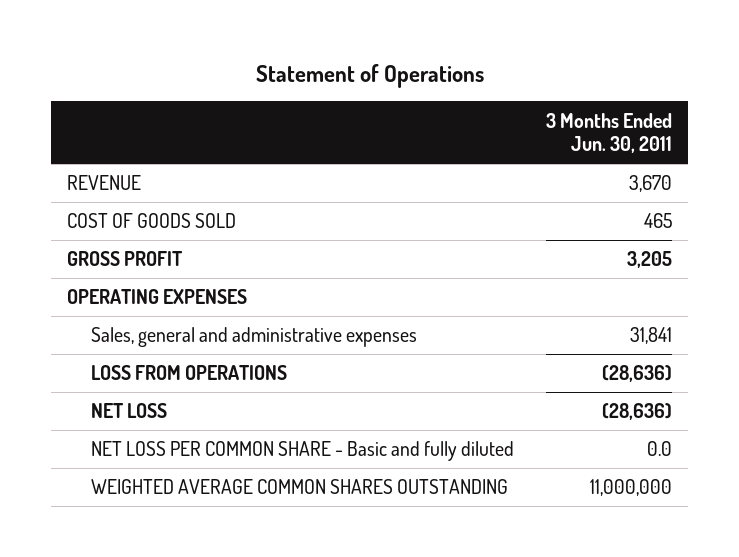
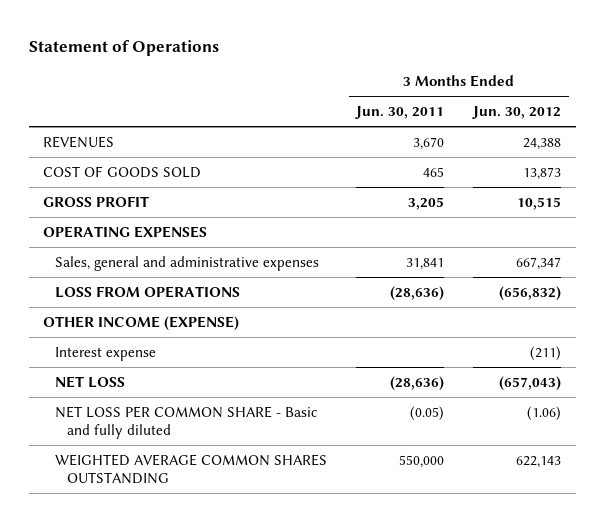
- | 3 Months Ended Jun. 30, 2011
+ | 3 Months Ended Jun. 30, 2011 | 3 Months Ended Jun. 30, 2012
- REVENUE | 3,670
+ REVENUES | 3,670 | 24,388
+ OTHER INCOME (EXPENSE)
+ Interest expense | | (211)
- NET LOSS PER COMMON SHARE - Basic and fully diluted | 0.0
- WEIGHTED AVERAGE COMMON SHARES OUTSTANDING | 11,000,000
+ NET LOSS PER COMMON SHARE - Basic and fully diluted | (0.05) | (1.06)
+ WEIGHTED AVERAGE COMMON SHARES OUTSTANDING | 550,000 | 622,143

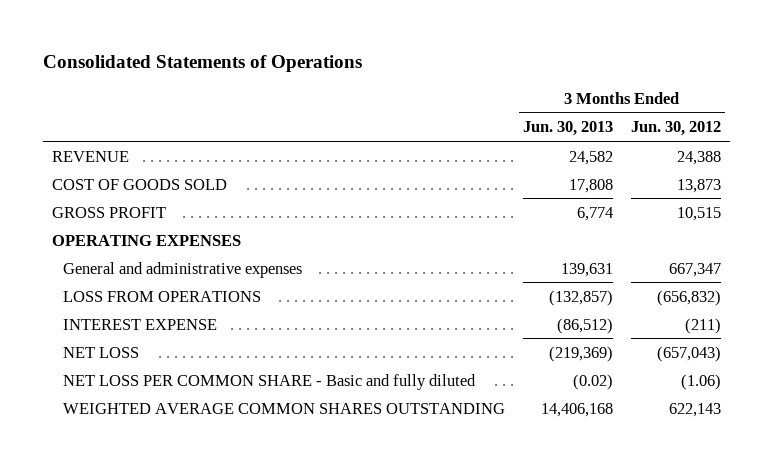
- Statement of Operations
+ Consolidated Statements of Operations
- | 3 Months Ended Jun. 30, 2011 | 3 Months Ended Jun. 30, 2012
+ | 3 Months Ended Jun. 30, 2013 | 3 Months Ended Jun. 30, 2012
- REVENUES | 3,670 | 24,388
+ REVENUE | 24,582 | 24,388
- Sales, general and administrative expenses | 31,841 | 667,347
+ General and administrative expenses | 139,631 | 667,347
- OTHER INCOME (EXPENSE)
- Interest expense | | (211)
+ INTEREST EXPENSE | (86,512) | (211)

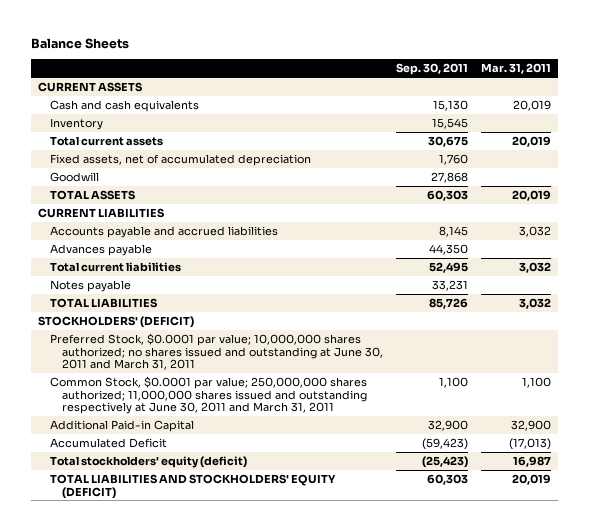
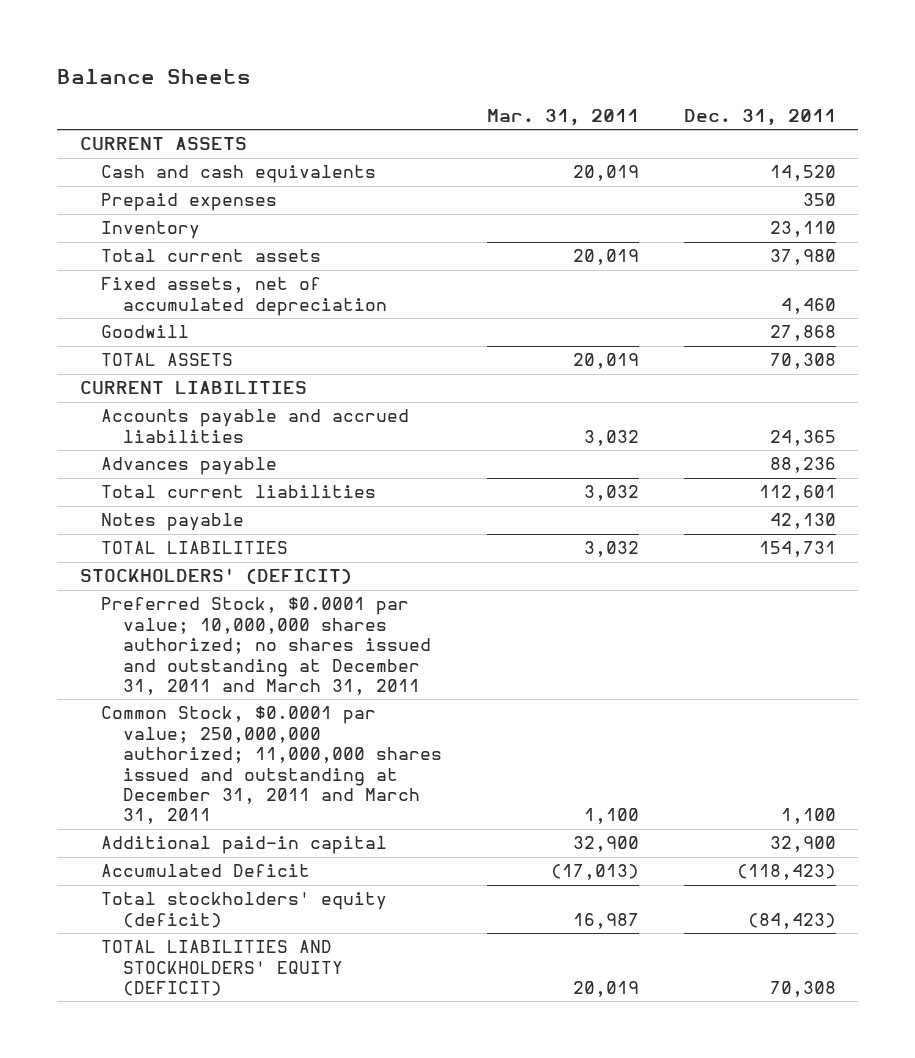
- | Sep. 30, 2011 | Mar. 31, 2011
+ | Mar. 31, 2011 | Dec. 31, 2011
+ Prepaid expenses | | 350
- Preferred Stock, $0.0001 par value; 10,000,000 shares authorized; no shares issued and outstanding at June 30, 2011 and March 31, 2011
- Common Stock, $0.0001 par value; 250,000,000 shares authorized; 11,000,000 shares issued and outstanding respectively at June 30, 2011 and March 31, 2011 | 1,100 | 1,100
- Additional Paid-in Capital | 32,900 | 32,900
+ Preferred Stock, $0.0001 par value; 10,000,000 shares authorized; no shares issued and outstanding at December 31, 2011 and March 31, 2011
+ Common Stock, $0.0001 par value; 250,000,000 authorized; 11,000,000 shares issued and outstanding at December 31, 2011 and March 31, 2011 | 1,100 | 1,100
+ Additional paid-in capital | 32,900 | 32,900

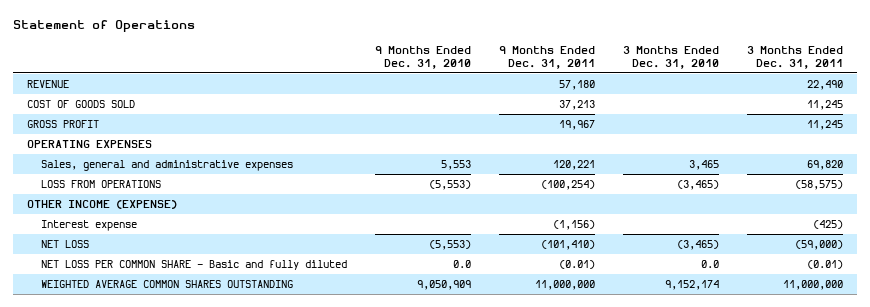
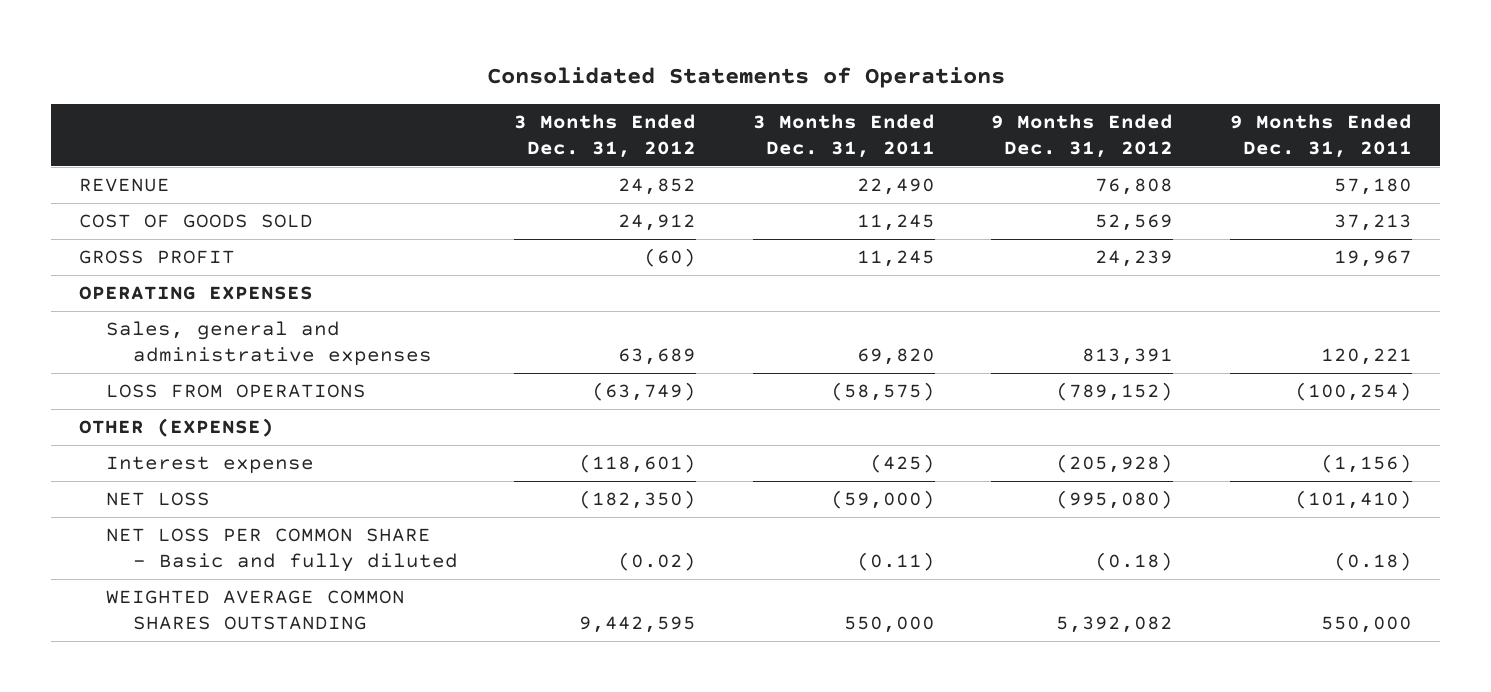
- Statement of Operations
+ Consolidated Statements of Operations
- | 9 Months Ended Dec. 31, 2010 | 9 Months Ended Dec. 31, 2011 | 3 Months Ended Dec. 31, 2010 | 3 Months Ended Dec. 31, 2011
+ | 3 Months Ended Dec. 31, 2012 | 3 Months Ended Dec. 31, 2011 | 9 Months Ended Dec. 31, 2012 | 9 Months Ended Dec. 31, 2011
- OTHER INCOME (EXPENSE)
+ OTHER (EXPENSE)
- NET LOSS PER COMMON SHARE - Basic and fully diluted | 0.0 | (0.01) | 0.0 | (0.01)
- WEIGHTED AVERAGE COMMON SHARES OUTSTANDING | 9,050,909 | 11,000,000 | 9,152,174 | 11,000,000
+ NET LOSS PER COMMON SHARE - Basic and fully diluted | (0.02) | (0.11) | (0.18) | (0.18)
+ WEIGHTED AVERAGE COMMON SHARES OUTSTANDING | 9,442,595 | 550,000 | 5,392,082 | 550,000

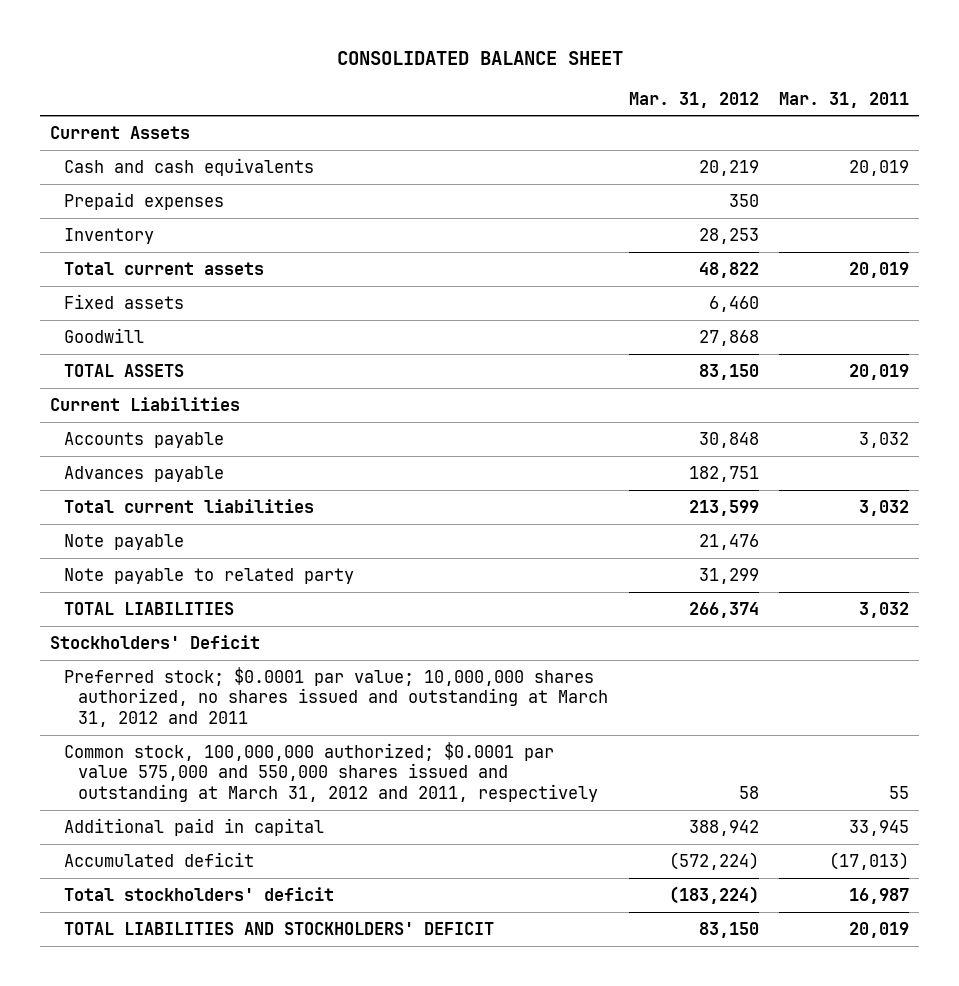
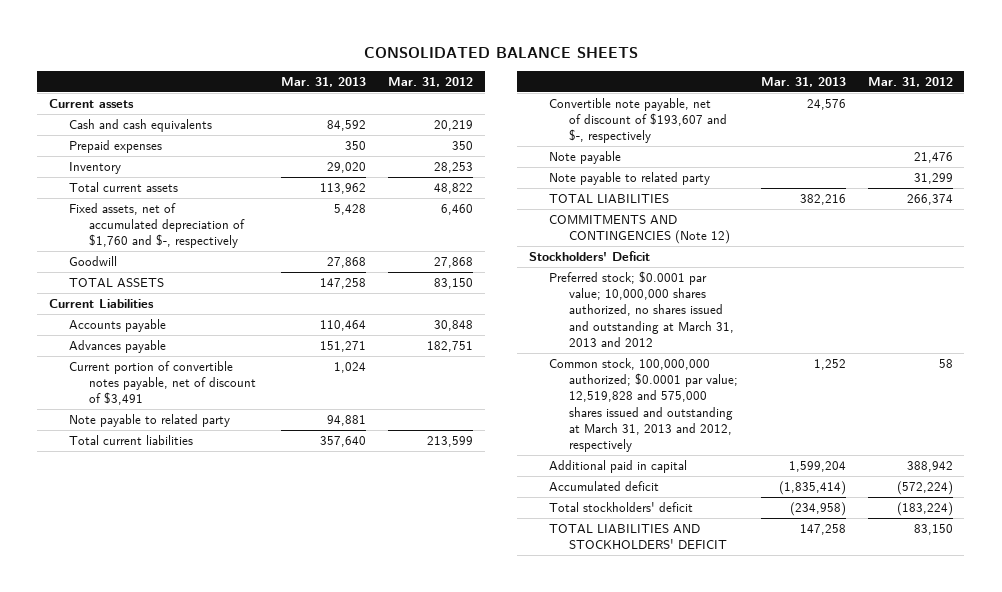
- CONSOLIDATED BALANCE SHEET
+ CONSOLIDATED BALANCE SHEETS
- | Mar. 31, 2012 | Mar. 31, 2011
+ | Mar. 31, 2013 | Mar. 31, 2012
- Current Assets
+ Current assets
- Fixed assets | 6,460 |
+ Fixed assets, net of accumulated depreciation of $1,760 and $-, respectively | 5,428 | 6,460
+ Current portion of convertible notes payable, net of discount of $3,491 | 1,024 |
+ Note payable to related party | 94,881 |
+ Convertible note payable, net of discount of $193,607 and $-, respectively | 24,576 |
+ COMMITMENTS AND CONTINGENCIES (Note 12)
- Preferred stock; $0.0001 par value; 10,000,000 shares authorized, no shares issued and outstanding at March 31, 2012 and 2011
- Common stock, 100,000,000 authorized; $0.0001 par value 575,000 and 550,000 shares issued and outstanding at March 31, 2012 and 2011, respectively | 58 | 55
+ Preferred stock; $0.0001 par value; 10,000,000 shares authorized, no shares issued and outstanding at March 31, 2013 and 2012
+ Common stock, 100,000,000 authorized; $0.0001 par value; 12,519,828 and 575,000 shares issued and outstanding at March 31, 2013 and 2012, respectively | 1,252 | 58

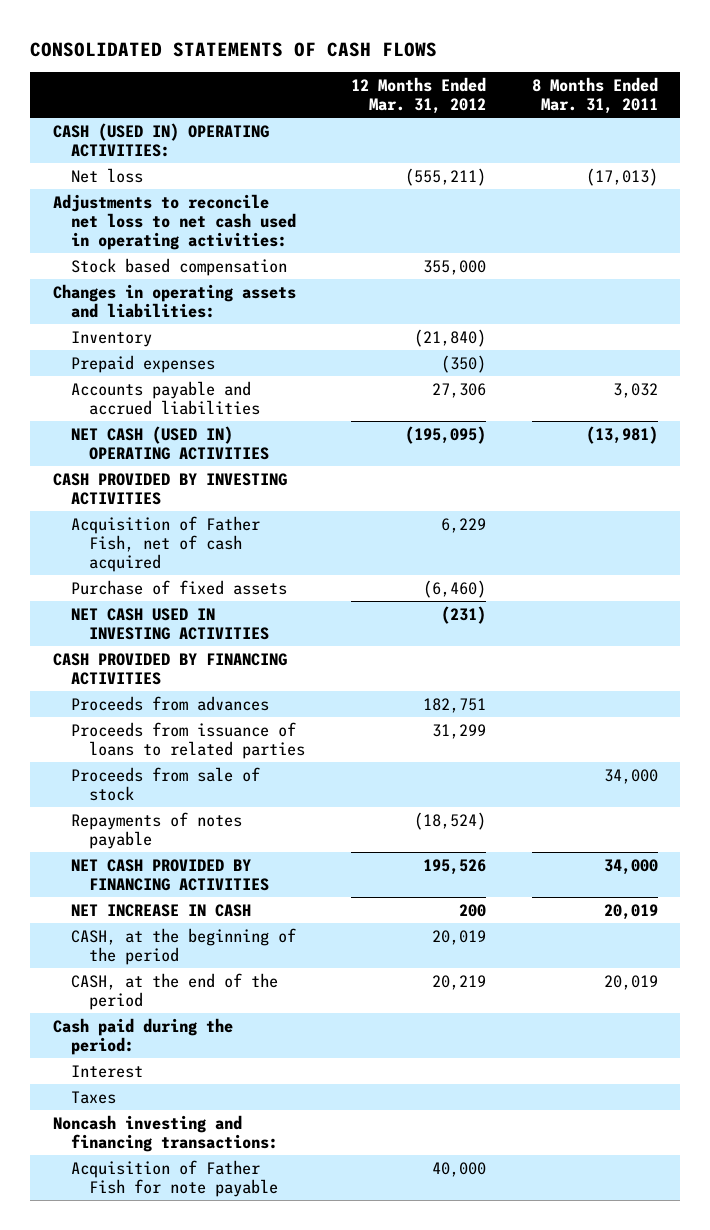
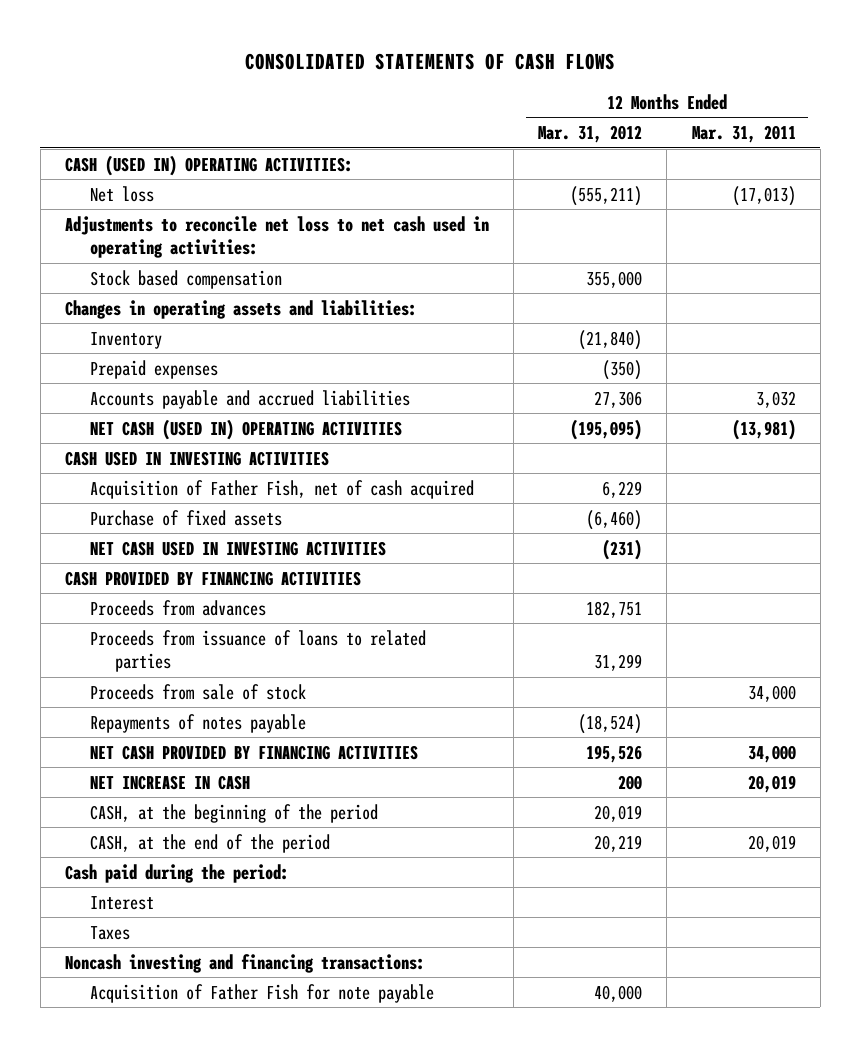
- | 12 Months Ended Mar. 31, 2012 | 8 Months Ended Mar. 31, 2011
+ | 12 Months Ended Mar. 31, 2012 | 12 Months Ended Mar. 31, 2011
- CASH PROVIDED BY INVESTING ACTIVITIES
+ CASH USED IN INVESTING ACTIVITIES

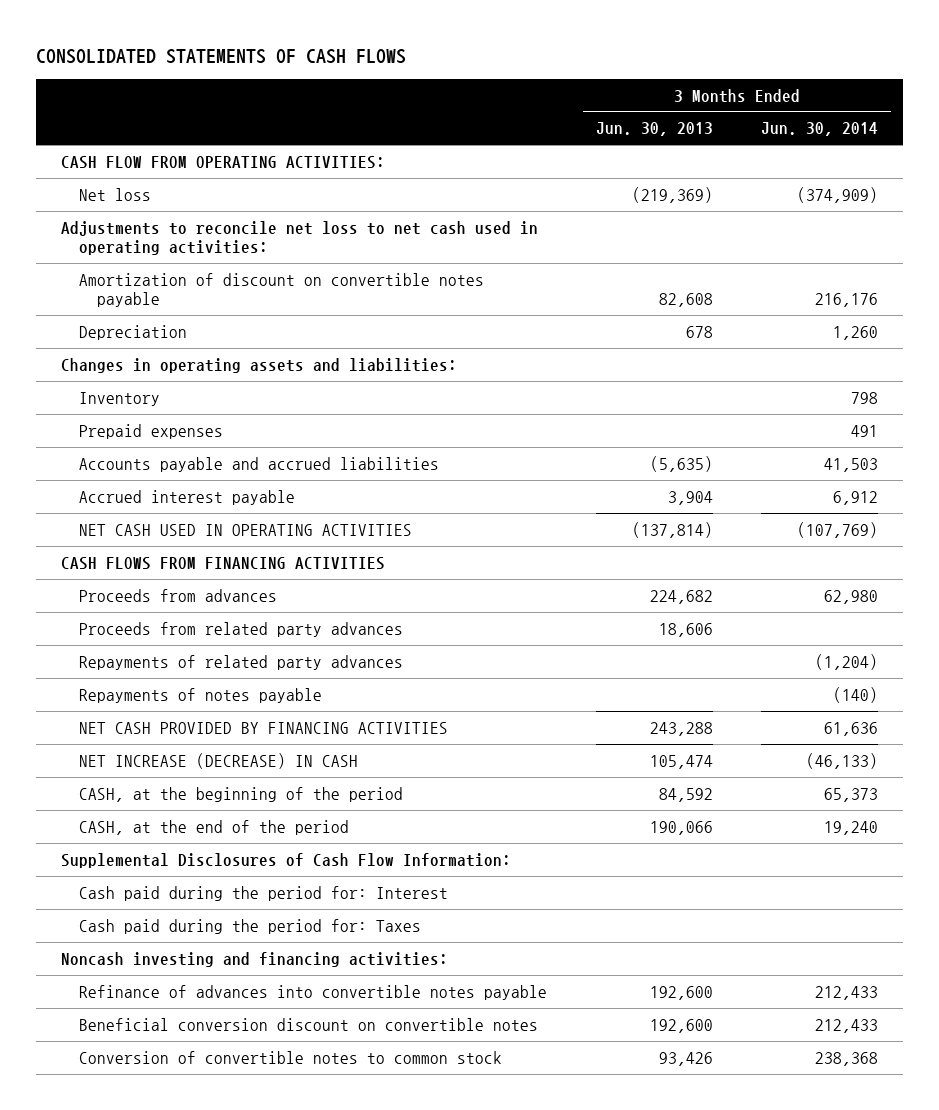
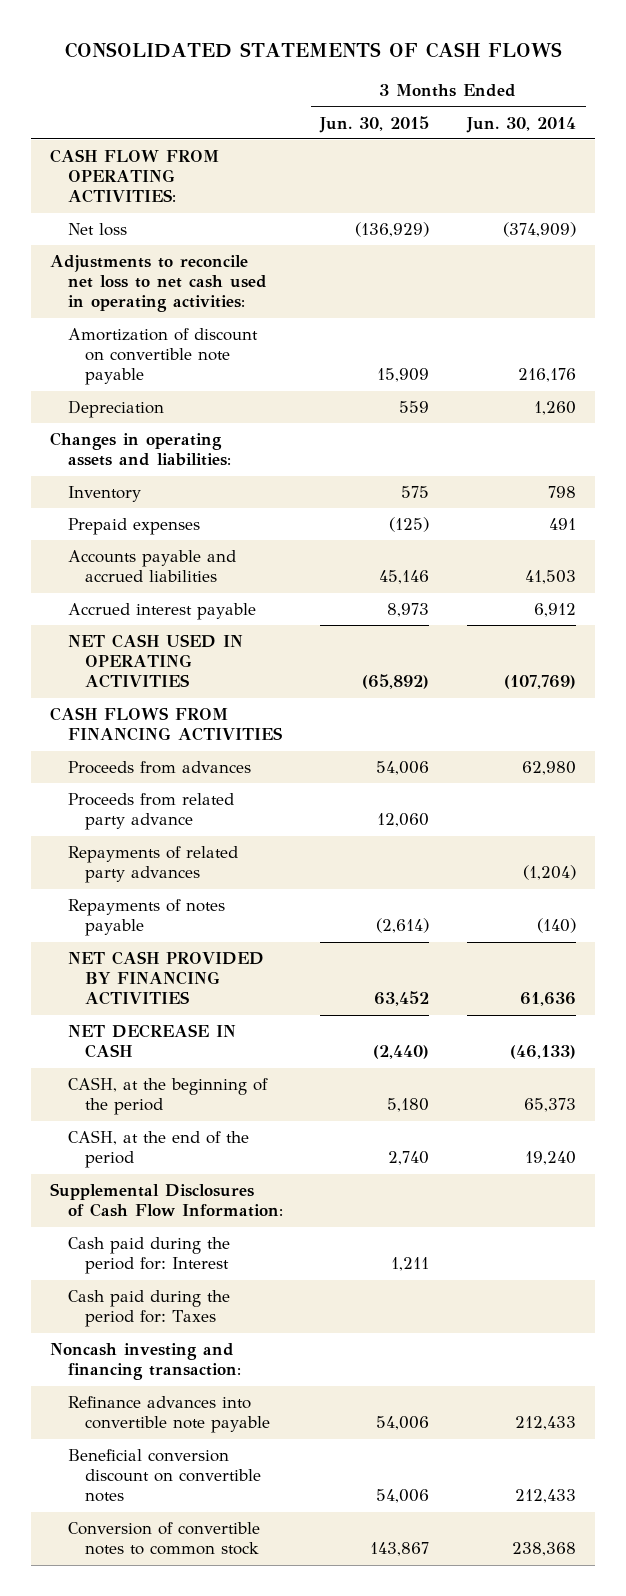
- | 3 Months Ended Jun. 30, 2013 | 3 Months Ended Jun. 30, 2014
+ | 3 Months Ended Jun. 30, 2015 | 3 Months Ended Jun. 30, 2014
- Amortization of discount on convertible notes payable | 82,608 | 216,176
+ Amortization of discount on convertible note payable | 15,909 | 216,176
- Proceeds from related party advances | 18,606 |
+ Proceeds from related party advance | 12,060 |
- NET INCREASE (DECREASE) IN CASH | 105,474 | (46,133)
+ NET DECREASE IN CASH | (2,440) | (46,133)
- Noncash investing and financing activities:
- Refinance of advances into convertible notes payable | 192,600 | 212,433
+ Noncash investing and financing transaction:
+ Refinance advances into convertible note payable | 54,006 | 212,433

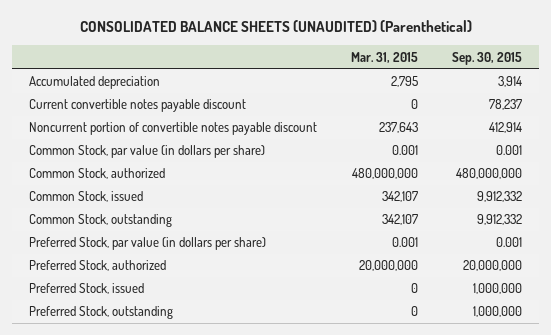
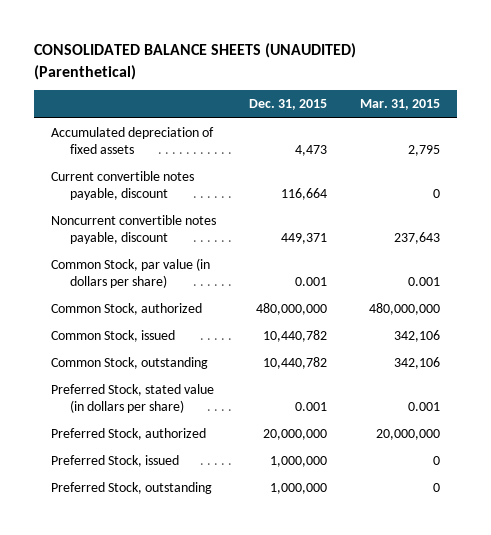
- | Mar. 31, 2015 | Sep. 30, 2015
+ | Dec. 31, 2015 | Mar. 31, 2015
- Accumulated depreciation | 2,795 | 3,914
- Current convertible notes payable discount | 0 | 78,237
- Noncurrent portion of convertible notes payable discount | 237,643 | 412,914
+ Accumulated depreciation of fixed assets | 4,473 | 2,795
+ Current convertible notes payable, discount | 116,664 | 0
+ Noncurrent convertible notes payable, discount | 449,371 | 237,643
- Common Stock, issued | 342,107 | 9,912,332
- Common Stock, outstanding | 342,107 | 9,912,332
- Preferred Stock, par value (in dollars per share) | 0.001 | 0.001
+ Common Stock, issued | 10,440,782 | 342,106
+ Common Stock, outstanding | 10,440,782 | 342,106
+ Preferred Stock, stated value (in dollars per share) | 0.001 | 0.001

